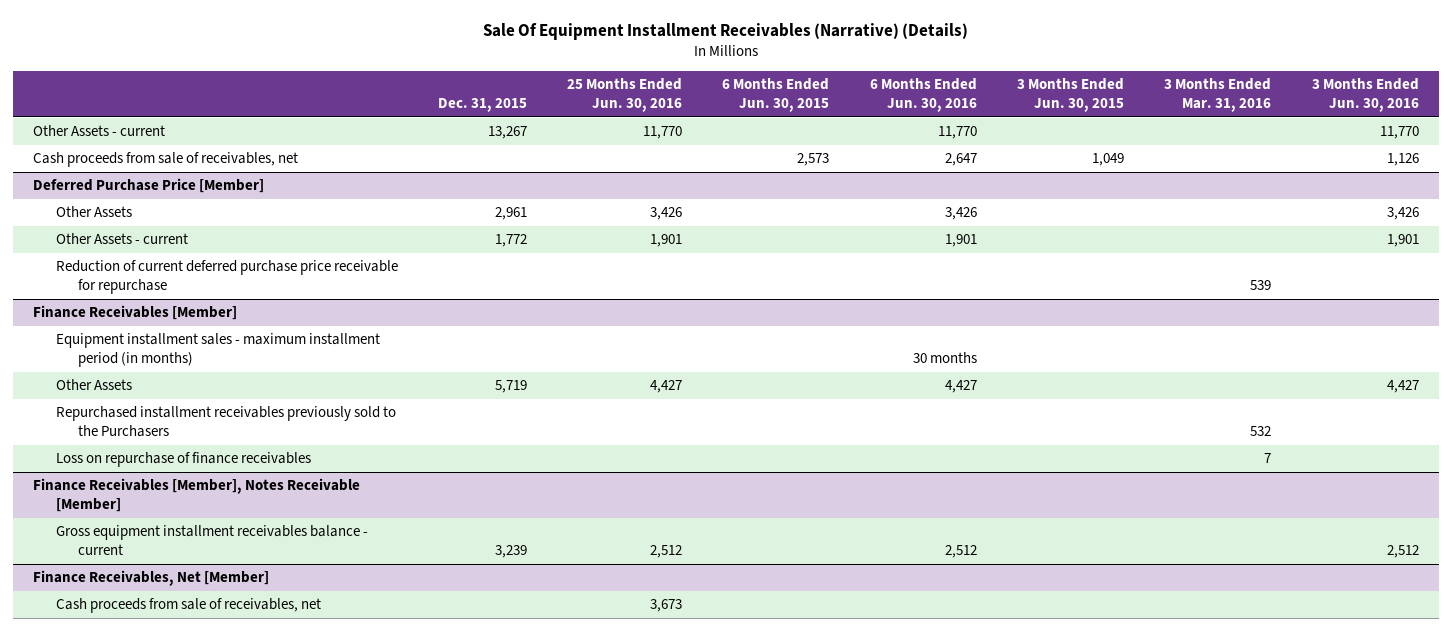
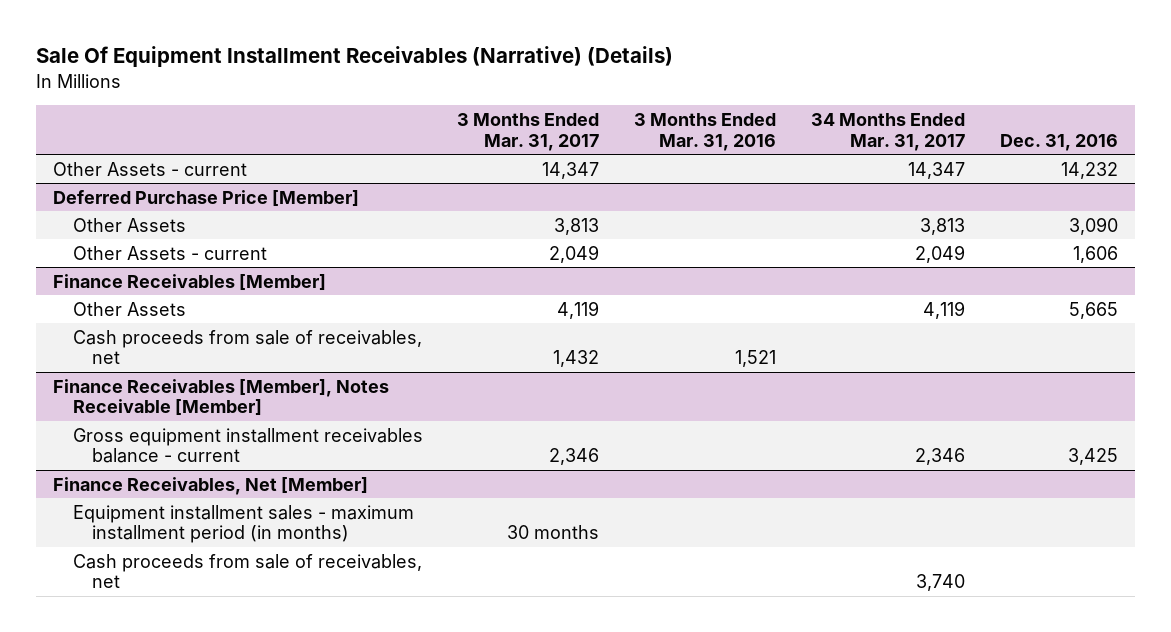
- | Dec. 31, 2015 | 25 Months Ended Jun. 30, 2016 | 6 Months Ended Jun. 30, 2015 | 6 Months Ended Jun. 30, 2016 | 3 Months Ended Jun. 30, 2015 | 3 Months Ended Mar. 31, 2016 | 3 Months Ended Jun. 30, 2016
+ | 3 Months Ended Mar. 31, 2017 | 3 Months Ended Mar. 31, 2016 | 34 Months Ended Mar. 31, 2017 | Dec. 31, 2016
- Cash proceeds from sale of receivables, net | | | 2,573 | 2,647 | 1,049 | | 1,126
@ Deferred Purchase Price [Member]
- Reduction of current deferred purchase price receivable for repurchase | | | | | | 539 |
@ Finance Receivables [Member]
- Equipment installment sales - maximum installment period (in months) | | | | 30 months | | |
- Repurchased installment receivables previously sold to the Purchasers | | | | | | 532 |
- Loss on repurchase of finance receivables | | | | | | 7 |
+ Cash proceeds from sale of receivables, net | 1,432 | 1,521 | |
@ Finance Receivables, Net [Member]
+ Equipment installment sales - maximum installment period (in months) | 30 months | | |

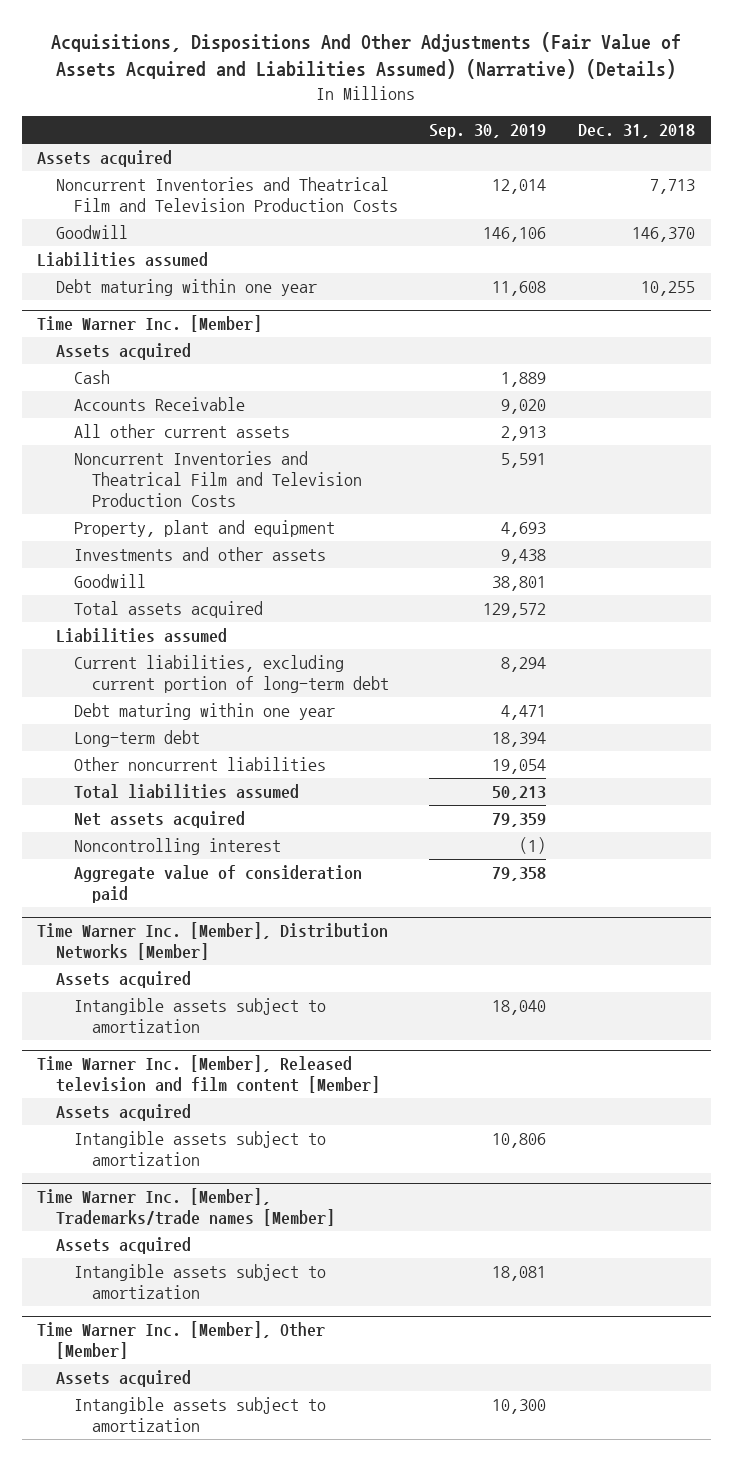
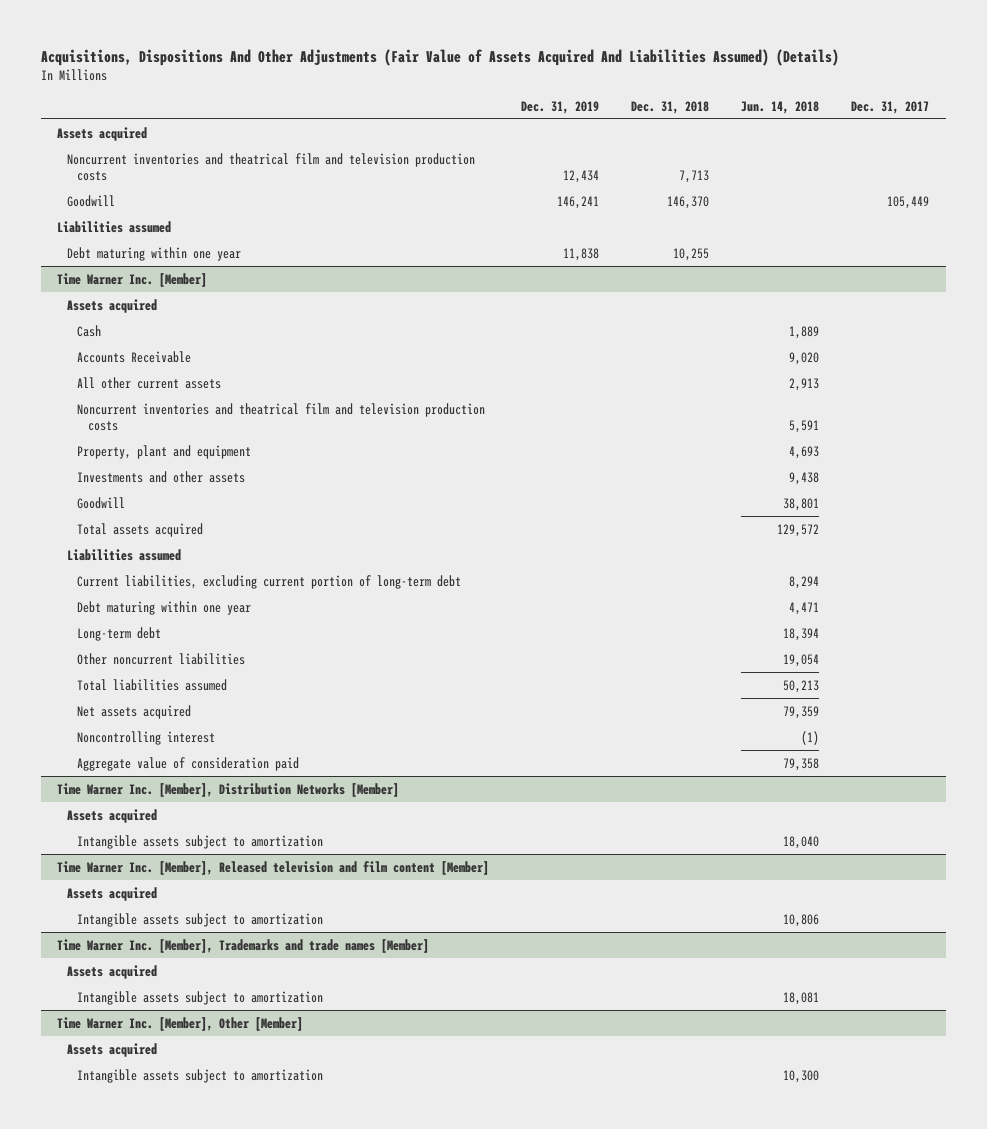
- Acquisitions, Dispositions And Other Adjustments (Fair Value of Assets Acquired and Liabilities Assumed) (Narrative) (Details)
+ Acquisitions, Dispositions And Other Adjustments (Fair Value of Assets Acquired And Liabilities Assumed) (Details)
- | Sep. 30, 2019 | Dec. 31, 2018
+ | Dec. 31, 2019 | Dec. 31, 2018 | Jun. 14, 2018 | Dec. 31, 2017
- Noncurrent Inventories and Theatrical Film and Television Production Costs | 12,014 | 7,713
+ Noncurrent inventories and theatrical film and television production costs | 12,434 | 7,713 | |
@ Time Warner Inc. [Member]
- Noncurrent Inventories and Theatrical Film and Television Production Costs | 5,591 |
+ Noncurrent inventories and theatrical film and television production costs | | | 5,591 |
- Time Warner Inc. [Member], Trademarks/trade names [Member]
+ Time Warner Inc. [Member], Trademarks and trade names [Member]

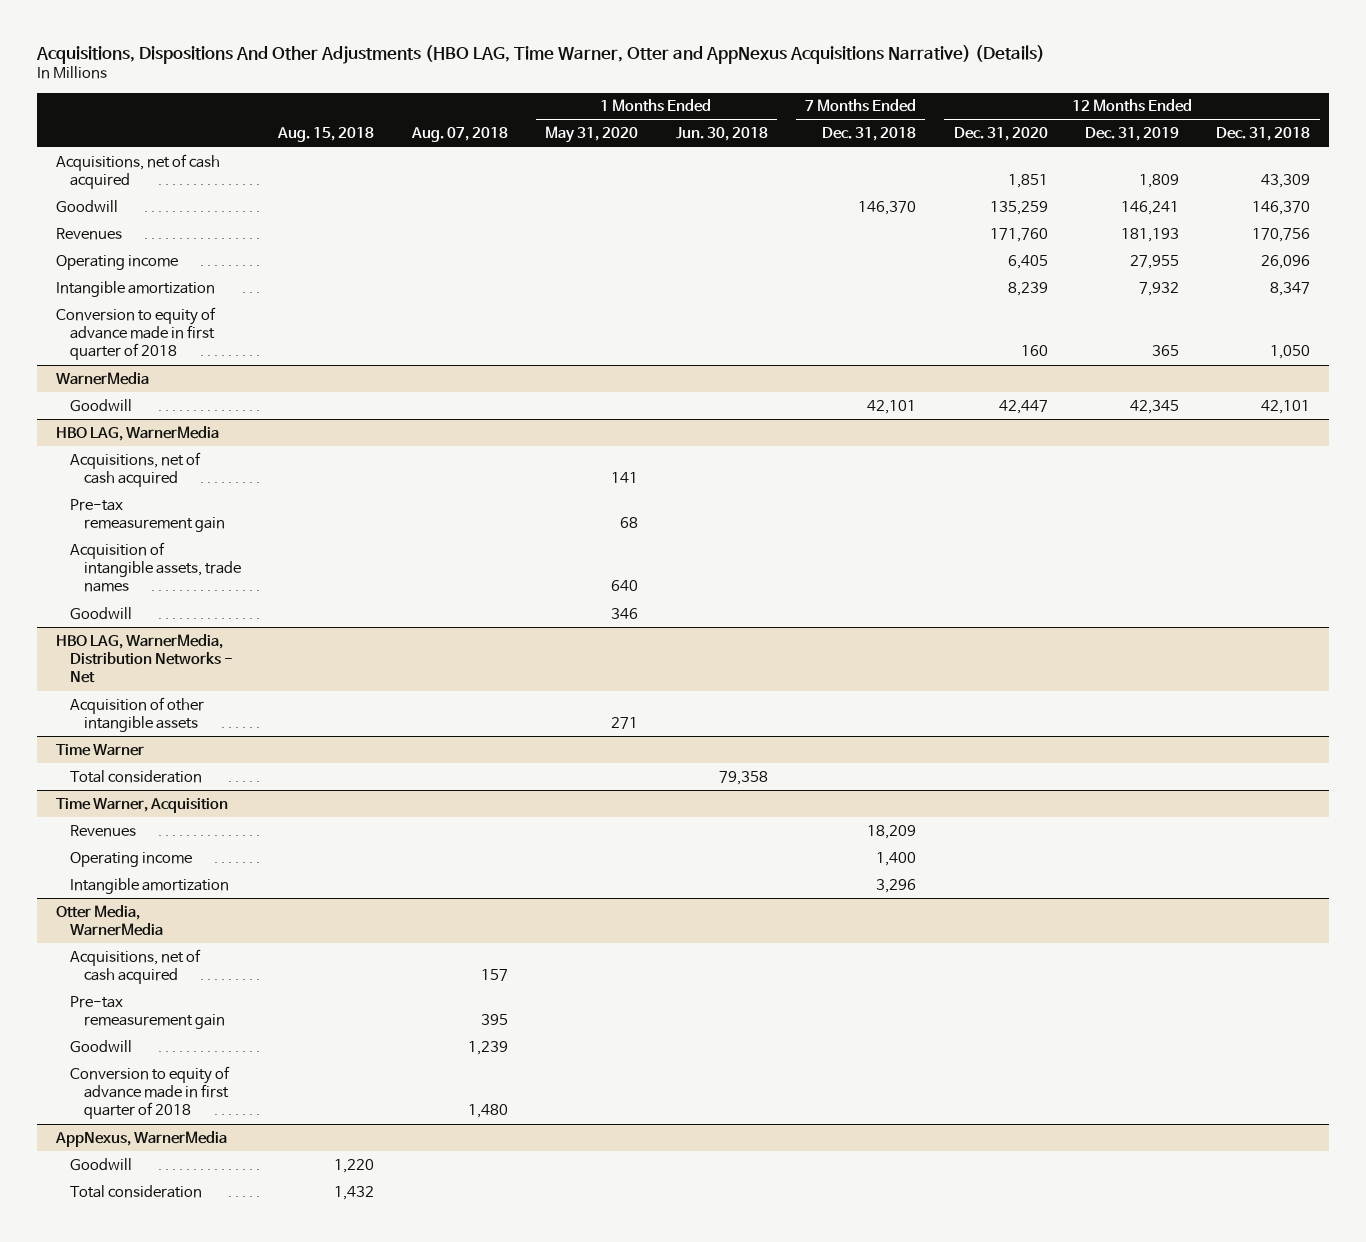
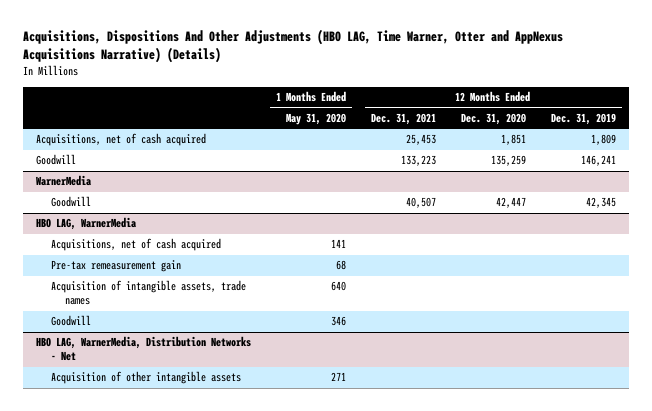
- | Aug. 15, 2018 | Aug. 07, 2018 | 1 Months Ended May 31, 2020 | 1 Months Ended Jun. 30, 2018 | 7 Months Ended Dec. 31, 2018 | 12 Months Ended Dec. 31, 2020 | 12 Months Ended Dec. 31, 2019 | 12 Months Ended Dec. 31, 2018
+ | 1 Months Ended May 31, 2020 | 12 Months Ended Dec. 31, 2021 | 12 Months Ended Dec. 31, 2020 | 12 Months Ended Dec. 31, 2019
- Revenues | | | | | | 171,760 | 181,193 | 170,756
- Operating income | | | | | | 6,405 | 27,955 | 26,096
- Intangible amortization | | | | | | 8,239 | 7,932 | 8,347
- Conversion to equity of advance made in first quarter of 2018 | | | | | | 160 | 365 | 1,050
- Time Warner
- Total consideration | | | | 79,358 | | | |
- Time Warner, Acquisition
- Revenues | | | | | 18,209 | | |
- Operating income | | | | | 1,400 | | |
- Intangible amortization | | | | | 3,296 | | |
- Otter Media, WarnerMedia
- Acquisitions, net of cash acquired | | 157 | | | | | |
- Pre-tax remeasurement gain | | 395 | | | | | |
- Goodwill | | 1,239 | | | | | |
- Conversion to equity of advance made in first quarter of 2018 | | 1,480 | | | | | |
- AppNexus, WarnerMedia
- Goodwill | 1,220 | | | | | | |
- Total consideration | 1,432 | | | | | | |

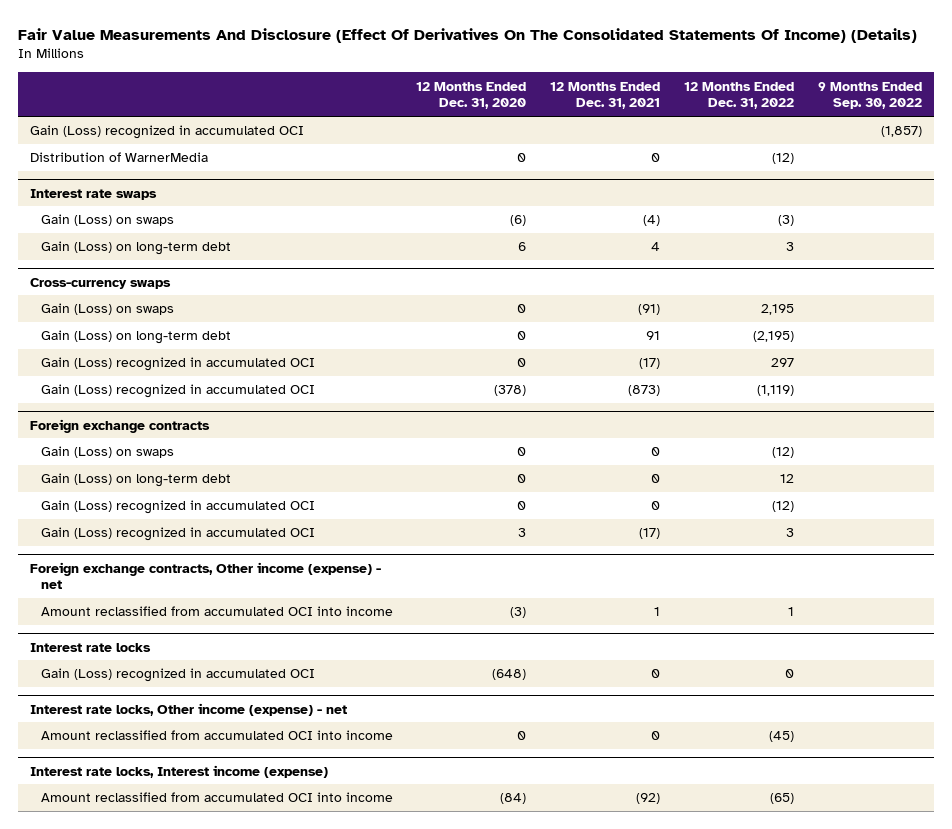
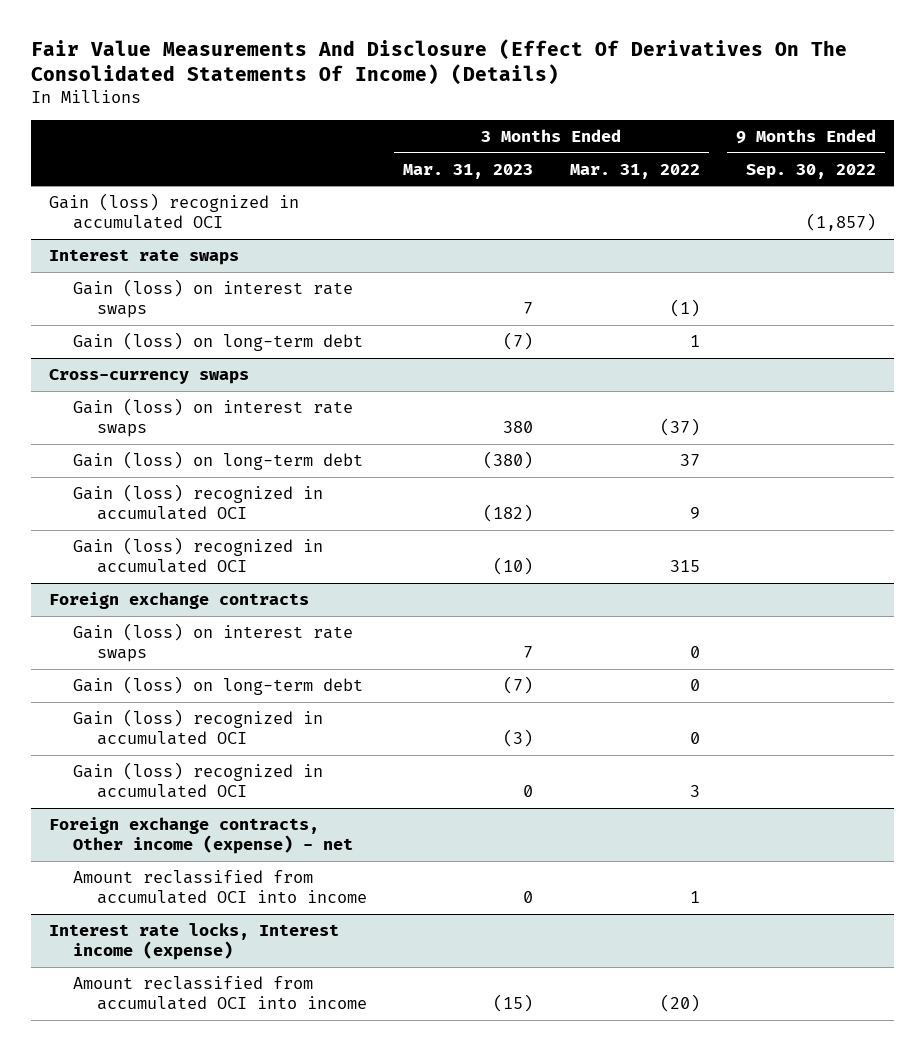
- | 12 Months Ended Dec. 31, 2020 | 12 Months Ended Dec. 31, 2021 | 12 Months Ended Dec. 31, 2022 | 9 Months Ended Sep. 30, 2022
+ | 3 Months Ended Mar. 31, 2023 | 3 Months Ended Mar. 31, 2022 | 9 Months Ended Sep. 30, 2022
- Gain (Loss) recognized in accumulated OCI | | | | (1,857)
- Distribution of WarnerMedia | 0 | 0 | (12) |
+ Gain (loss) recognized in accumulated OCI | | | (1,857)
@ Interest rate swaps
- Gain (Loss) on swaps | (6) | (4) | (3) |
- Gain (Loss) on long-term debt | 6 | 4 | 3 |
+ Gain (loss) on interest rate swaps | 7 | (1) |
+ Gain (loss) on long-term debt | (7) | 1 |
@ Cross-currency swaps
- Gain (Loss) on swaps | 0 | (91) | 2,195 |
- Gain (Loss) on long-term debt | 0 | 91 | (2,195) |
- Gain (Loss) recognized in accumulated OCI | 0 | (17) | 297 |
- Gain (Loss) recognized in accumulated OCI | (378) | (873) | (1,119) |
+ Gain (loss) on interest rate swaps | 380 | (37) |
+ Gain (loss) on long-term debt | (380) | 37 |
+ Gain (loss) recognized in accumulated OCI | (182) | 9 |
+ Gain (loss) recognized in accumulated OCI | (10) | 315 |
@ Foreign exchange contracts
- Gain (Loss) on swaps | 0 | 0 | (12) |
- Gain (Loss) on long-term debt | 0 | 0 | 12 |
- Gain (Loss) recognized in accumulated OCI | 0 | 0 | (12) |
- Gain (Loss) recognized in accumulated OCI | 3 | (17) | 3 |
+ Gain (loss) on interest rate swaps | 7 | 0 |
+ Gain (loss) on long-term debt | (7) | 0 |
+ Gain (loss) recognized in accumulated OCI | (3) | 0 |
+ Gain (loss) recognized in accumulated OCI | 0 | 3 |
- Interest rate locks
- Gain (Loss) recognized in accumulated OCI | (648) | 0 | 0 |
- Interest rate locks, Other income (expense) - net
- Amount reclassified from accumulated OCI into income | 0 | 0 | (45) |

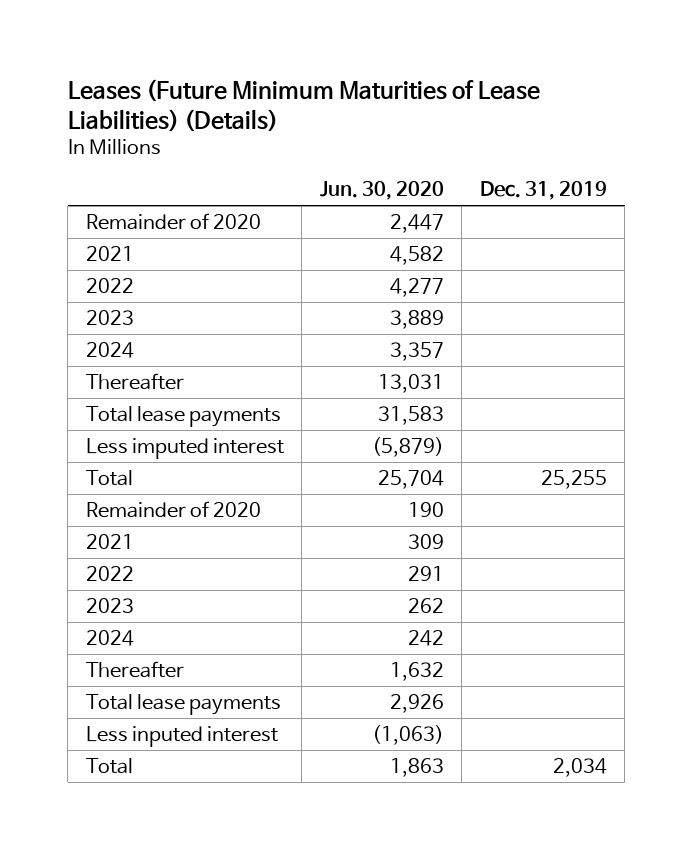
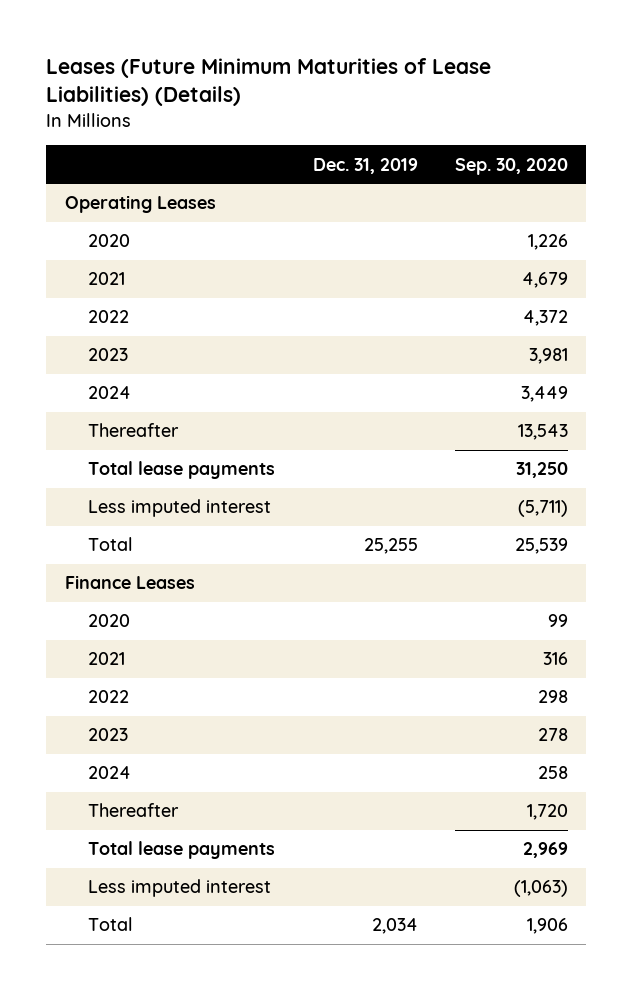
- | Jun. 30, 2020 | Dec. 31, 2019
+ | Dec. 31, 2019 | Sep. 30, 2020
- Remainder of 2020 | 2,447 |
+ Operating Leases
+ 2020 | | 1,226
- Remainder of 2020 | 190 |
+ Finance Leases
+ 2020 | | 99
- Less inputed interest | (1,063) |
+ Less imputed interest | | (1,063)

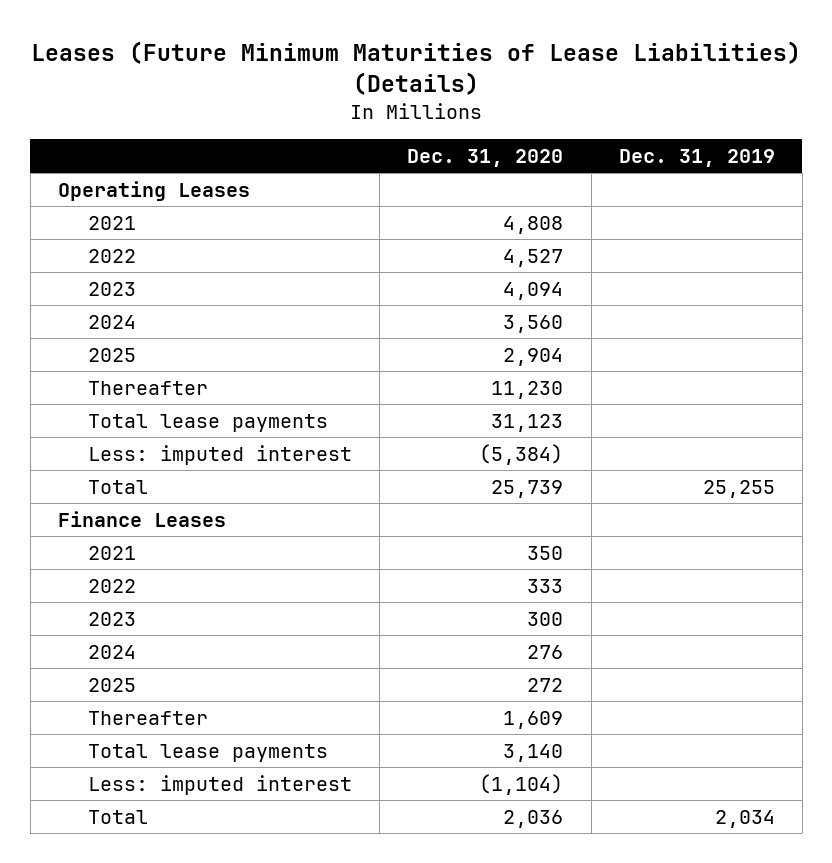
- | Dec. 31, 2019 | Sep. 30, 2020
+ | Dec. 31, 2020 | Dec. 31, 2019
- 2020 | | 1,226
+ 2025 | 2,904 |
- Less imputed interest | | (5,711)
+ Less: imputed interest | (5,384) |
- 2020 | | 99
+ 2025 | 272 |
- Less imputed interest | | (1,063)
+ Less: imputed interest | (1,104) |

